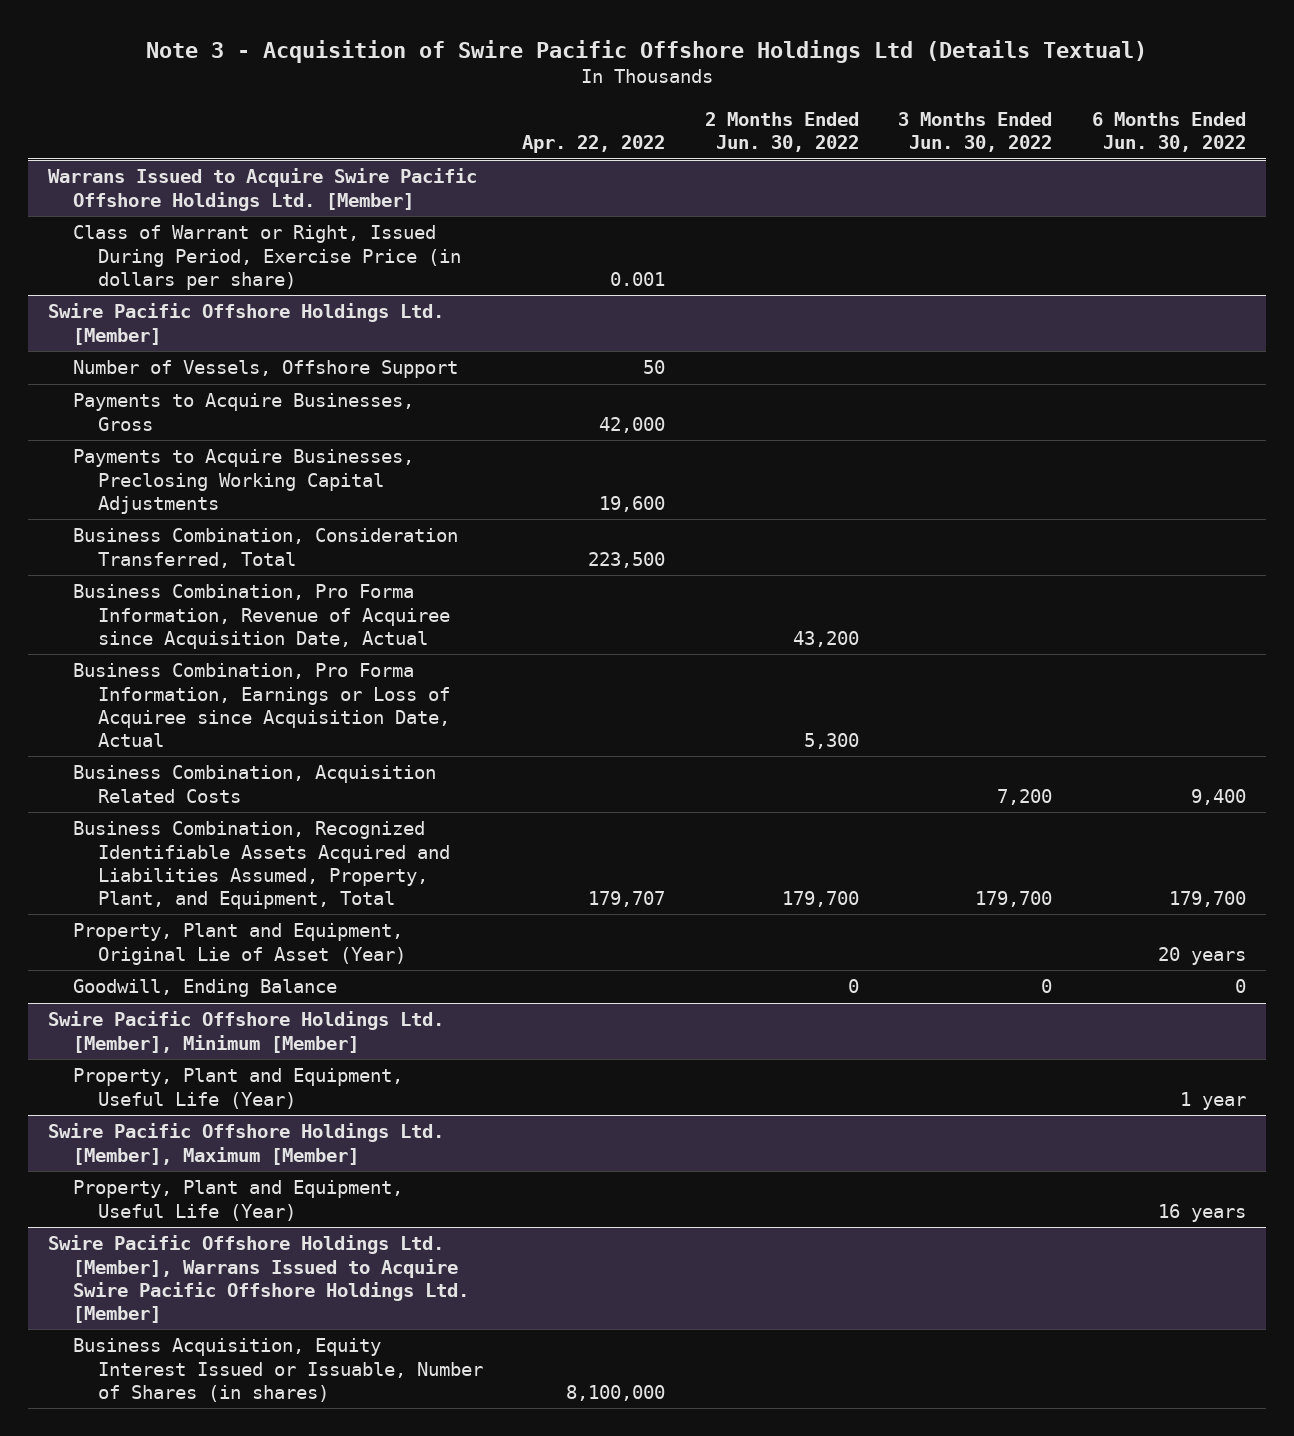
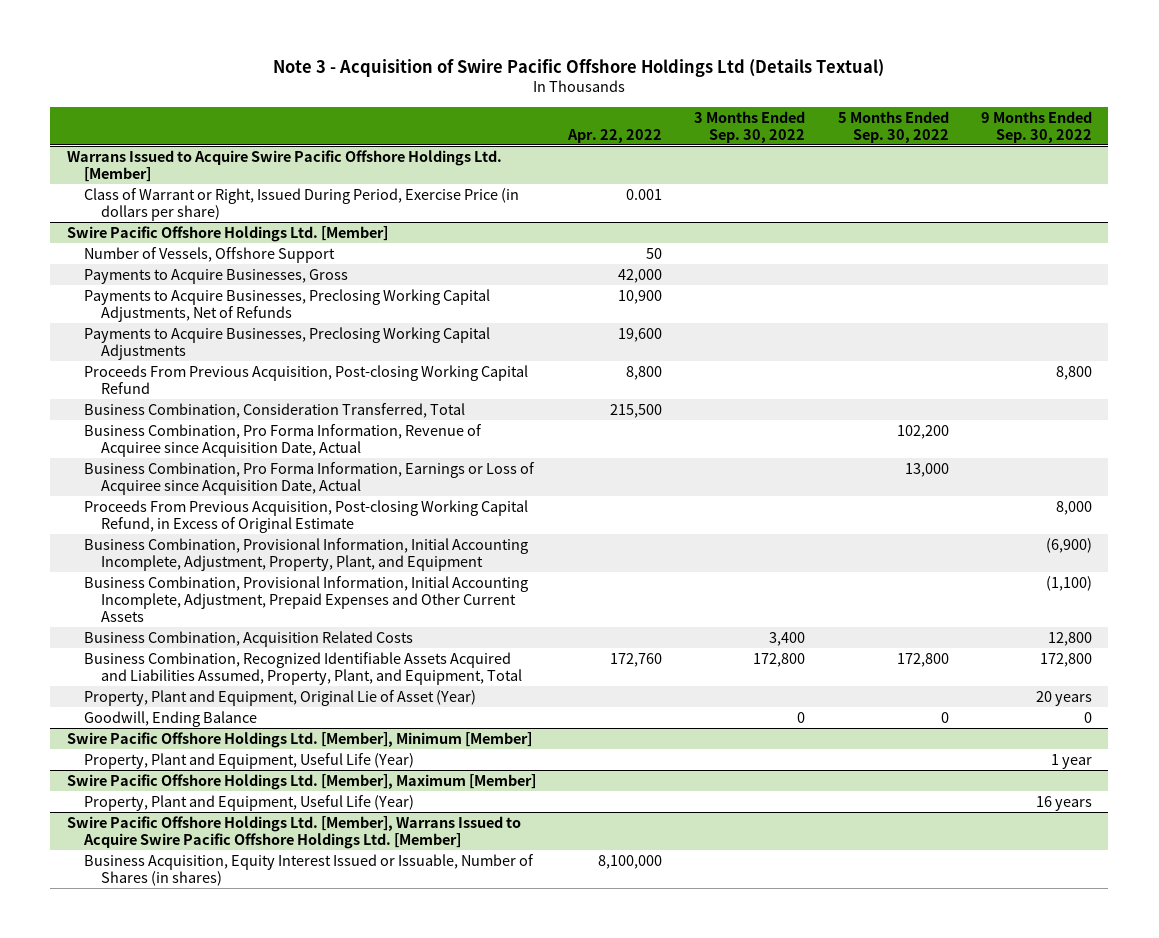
- | Apr. 22, 2022 | 2 Months Ended Jun. 30, 2022 | 3 Months Ended Jun. 30, 2022 | 6 Months Ended Jun. 30, 2022
+ | Apr. 22, 2022 | 3 Months Ended Sep. 30, 2022 | 5 Months Ended Sep. 30, 2022 | 9 Months Ended Sep. 30, 2022
@ Swire Pacific Offshore Holdings Ltd. [Member]
+ Payments to Acquire Businesses, Preclosing Working Capital Adjustments, Net of Refunds | 10,900 | | |
- Business Combination, Consideration Transferred, Total | 223,500 | | |
+ Proceeds From Previous Acquisition, Post-closing Working Capital Refund | 8,800 | | | 8,800
+ Business Combination, Consideration Transferred, Total | 215,500 | | |
+ Proceeds From Previous Acquisition, Post-closing Working Capital Refund, in Excess of Original Estimate | | | | 8,000
+ Business Combination, Provisional Information, Initial Accounting Incomplete, Adjustment, Property, Plant, and Equipment | | | | (6,900)
+ Business Combination, Provisional Information, Initial Accounting Incomplete, Adjustment, Prepaid Expenses and Other Current Assets | | | | (1,100)
- Business Combination, Recognized Identifiable Assets Acquired and Liabilities Assumed, Property, Plant, and Equipment, Total | 179,707 | 179,700 | 179,700 | 179,700
+ Business Combination, Recognized Identifiable Assets Acquired and Liabilities Assumed, Property, Plant, and Equipment, Total | 172,760 | 172,800 | 172,800 | 172,800

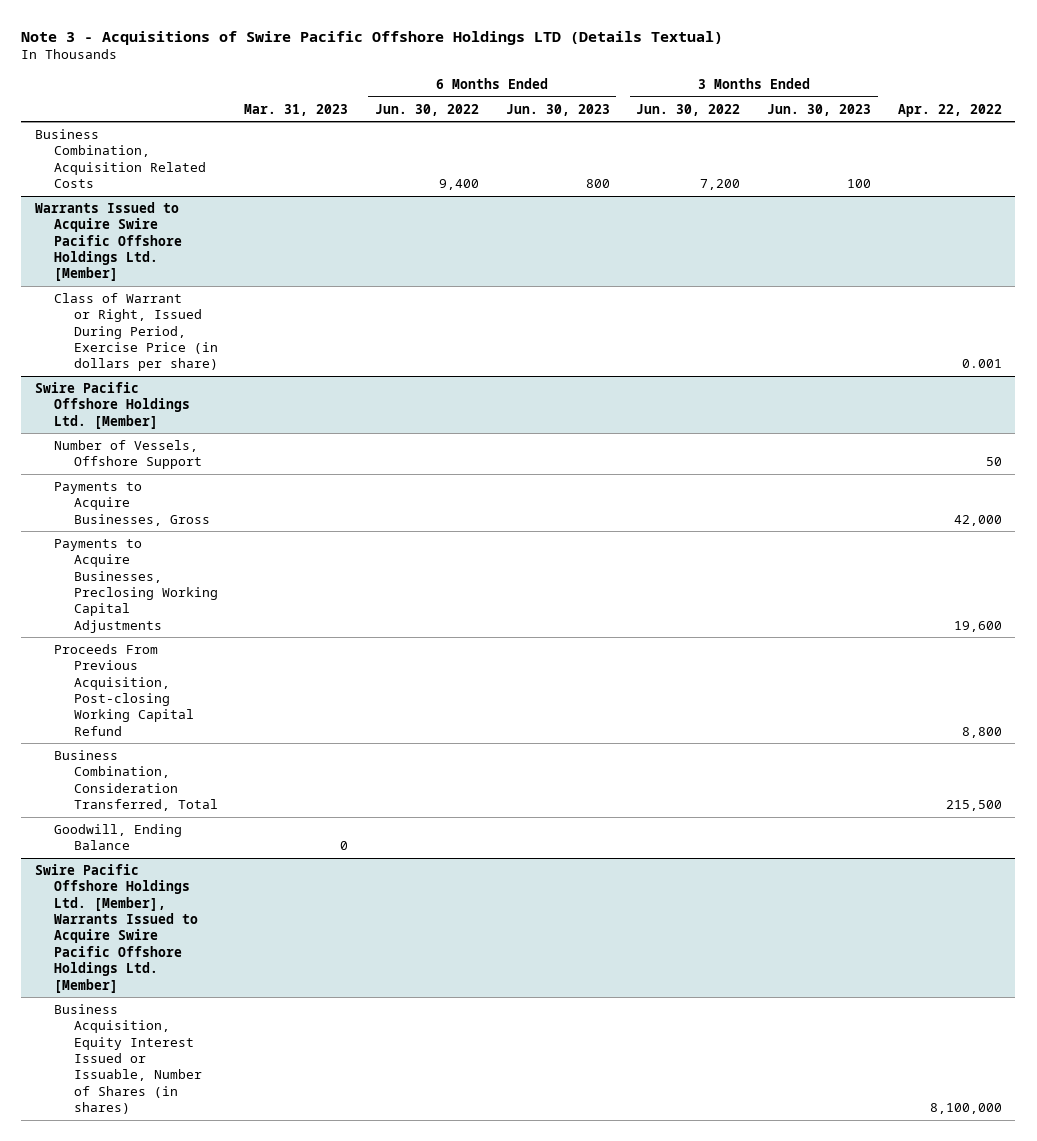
- Note 3 - Acquisition of Swire Pacific Offshore Holdings Ltd (Details Textual)
+ Note 3 - Acquisitions of Swire Pacific Offshore Holdings LTD (Details Textual)
- | Apr. 22, 2022 | 3 Months Ended Sep. 30, 2022 | 5 Months Ended Sep. 30, 2022 | 9 Months Ended Sep. 30, 2022
+ | Mar. 31, 2023 | 6 Months Ended Jun. 30, 2022 | 6 Months Ended Jun. 30, 2023 | 3 Months Ended Jun. 30, 2022 | 3 Months Ended Jun. 30, 2023 | Apr. 22, 2022
- Warrans Issued to Acquire Swire Pacific Offshore Holdings Ltd. [Member]
+ Business Combination, Acquisition Related Costs | | 9,400 | 800 | 7,200 | 100 |
+ Warrants Issued to Acquire Swire Pacific Offshore Holdings Ltd. [Member]
@ Swire Pacific Offshore Holdings Ltd. [Member]
- Payments to Acquire Businesses, Preclosing Working Capital Adjustments, Net of Refunds | 10,900 | | |
- Business Combination, Pro Forma Information, Revenue of Acquiree since Acquisition Date, Actual | | | 102,200 |
- Business Combination, Pro Forma Information, Earnings or Loss of Acquiree since Acquisition Date, Actual | | | 13,000 |
- Proceeds From Previous Acquisition, Post-closing Working Capital Refund, in Excess of Original Estimate | | | | 8,000
- Business Combination, Provisional Information, Initial Accounting Incomplete, Adjustment, Property, Plant, and Equipment | | | | (6,900)
- Business Combination, Provisional Information, Initial Accounting Incomplete, Adjustment, Prepaid Expenses and Other Current Assets | | | | (1,100)
- Business Combination, Acquisition Related Costs | | 3,400 | | 12,800
- Business Combination, Recognized Identifiable Assets Acquired and Liabilities Assumed, Property, Plant, and Equipment, Total | 172,760 | 172,800 | 172,800 | 172,800
- Property, Plant and Equipment, Original Lie of Asset (Year) | | | | 20 years
- Swire Pacific Offshore Holdings Ltd. [Member], Minimum [Member]
- Property, Plant and Equipment, Useful Life (Year) | | | | 1 year
- Swire Pacific Offshore Holdings Ltd. [Member], Maximum [Member]
- Property, Plant and Equipment, Useful Life (Year) | | | | 16 years
- Swire Pacific Offshore Holdings Ltd. [Member], Warrans Issued to Acquire Swire Pacific Offshore Holdings Ltd. [Member]
+ Swire Pacific Offshore Holdings Ltd. [Member], Warrants Issued to Acquire Swire Pacific Offshore Holdings Ltd. [Member]

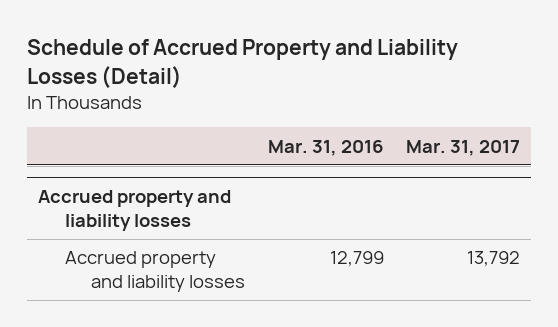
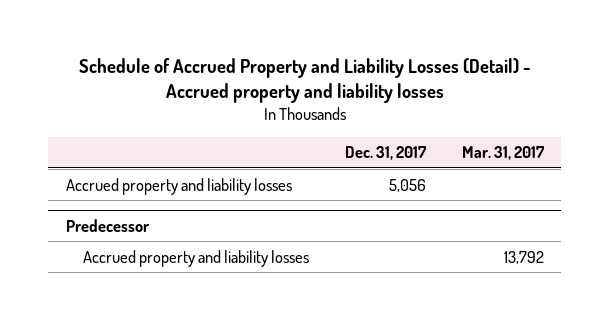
- Schedule of Accrued Property and Liability Losses (Detail)
+ Schedule of Accrued Property and Liability Losses (Detail) - Accrued property and liability losses
- | Mar. 31, 2016 | Mar. 31, 2017
+ | Dec. 31, 2017 | Mar. 31, 2017
- Accrued property and liability losses
+ Accrued property and liability losses | 5,056 |
+ Predecessor

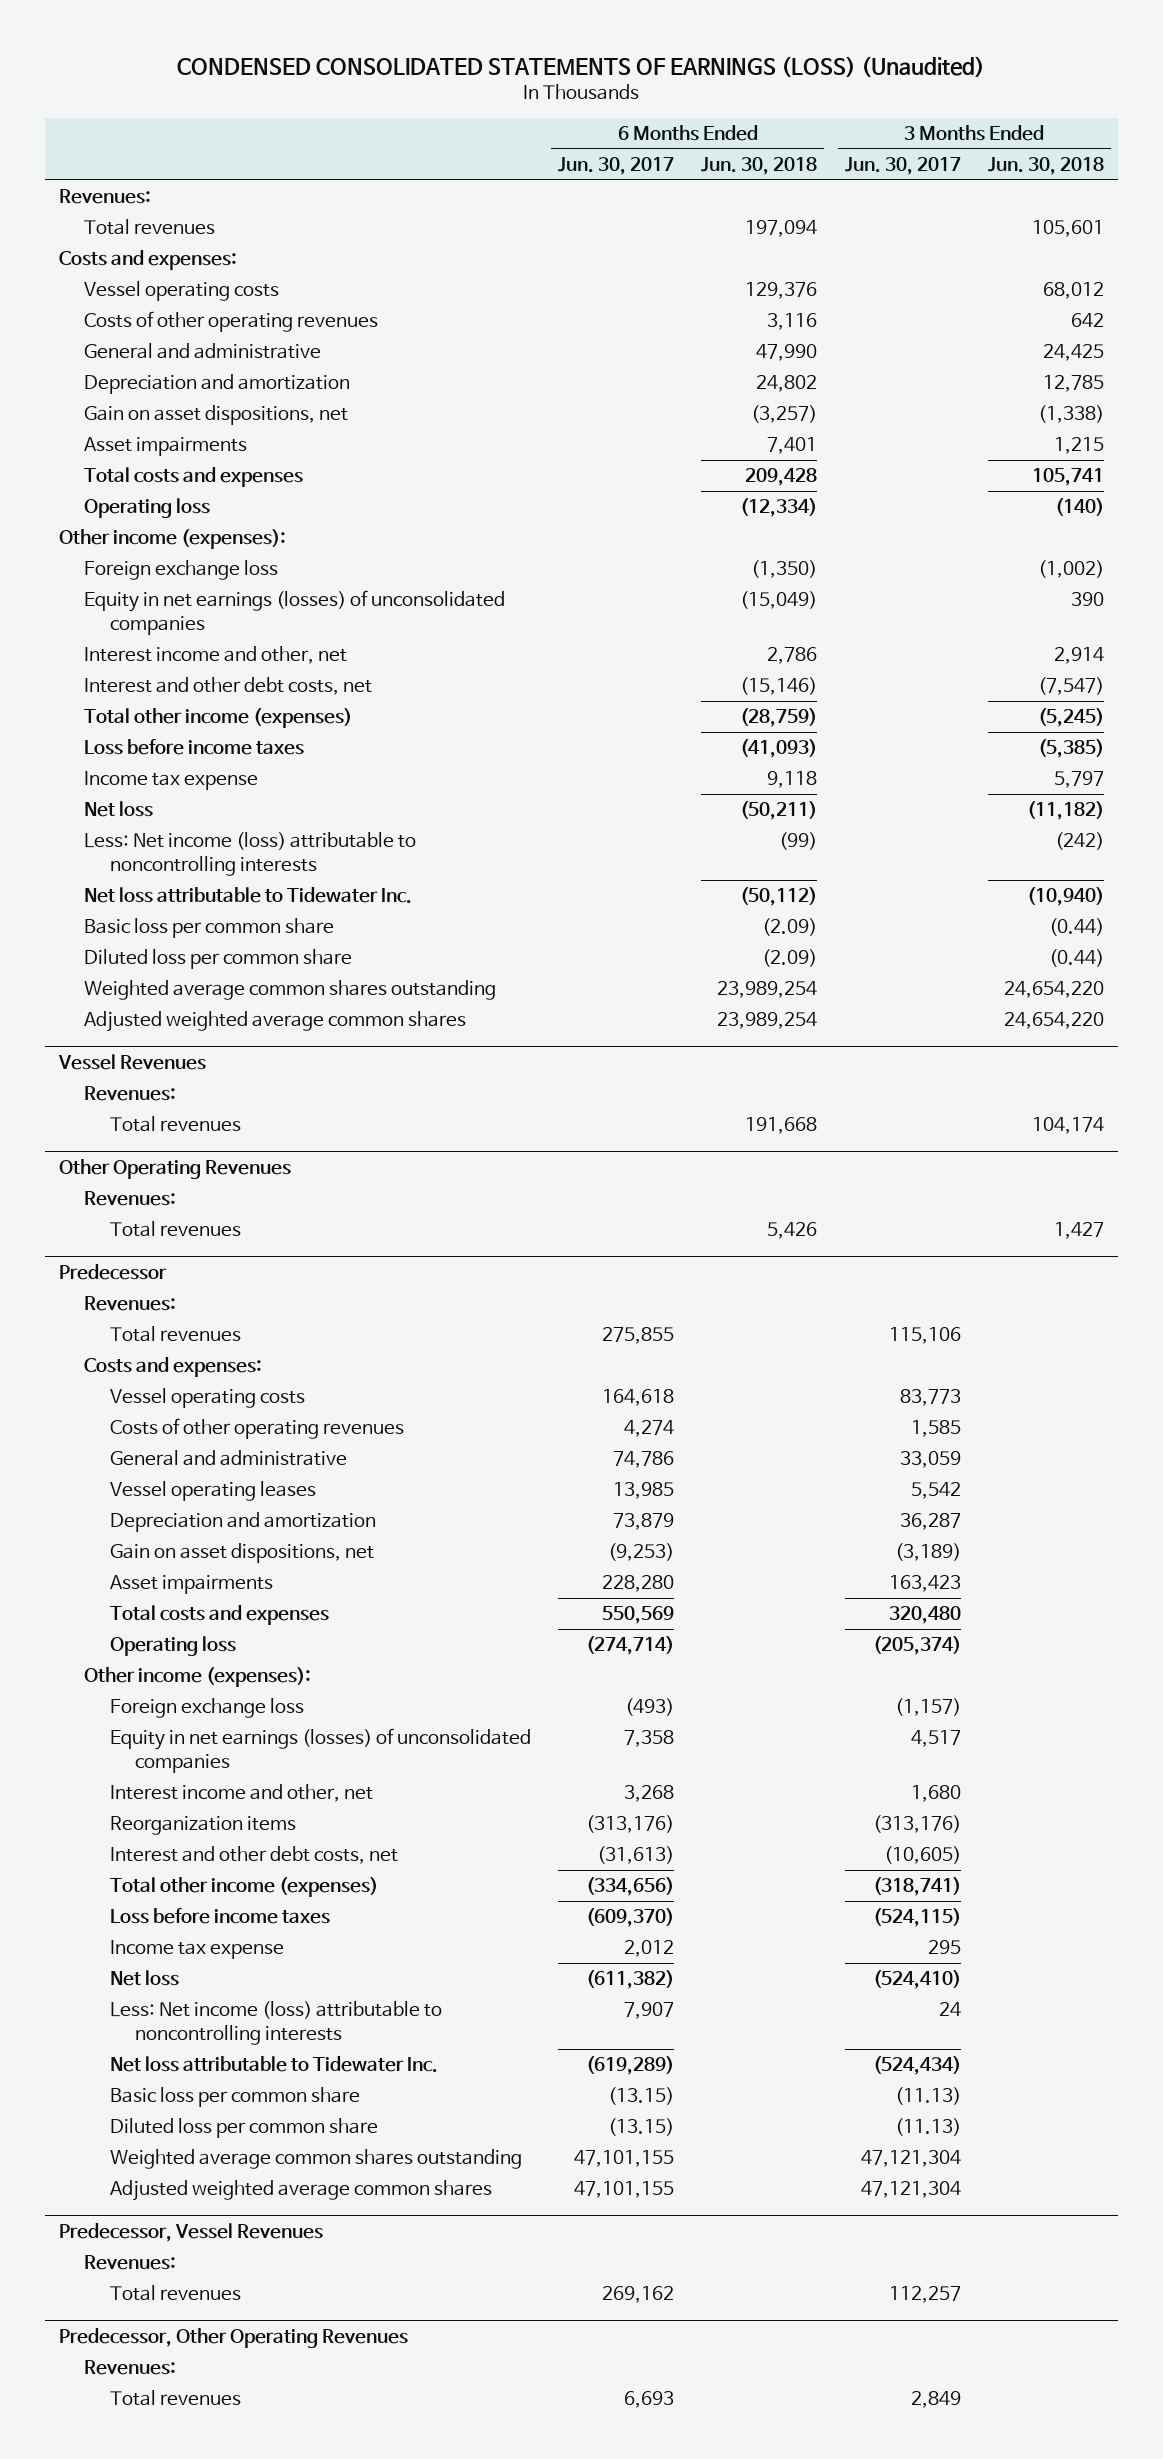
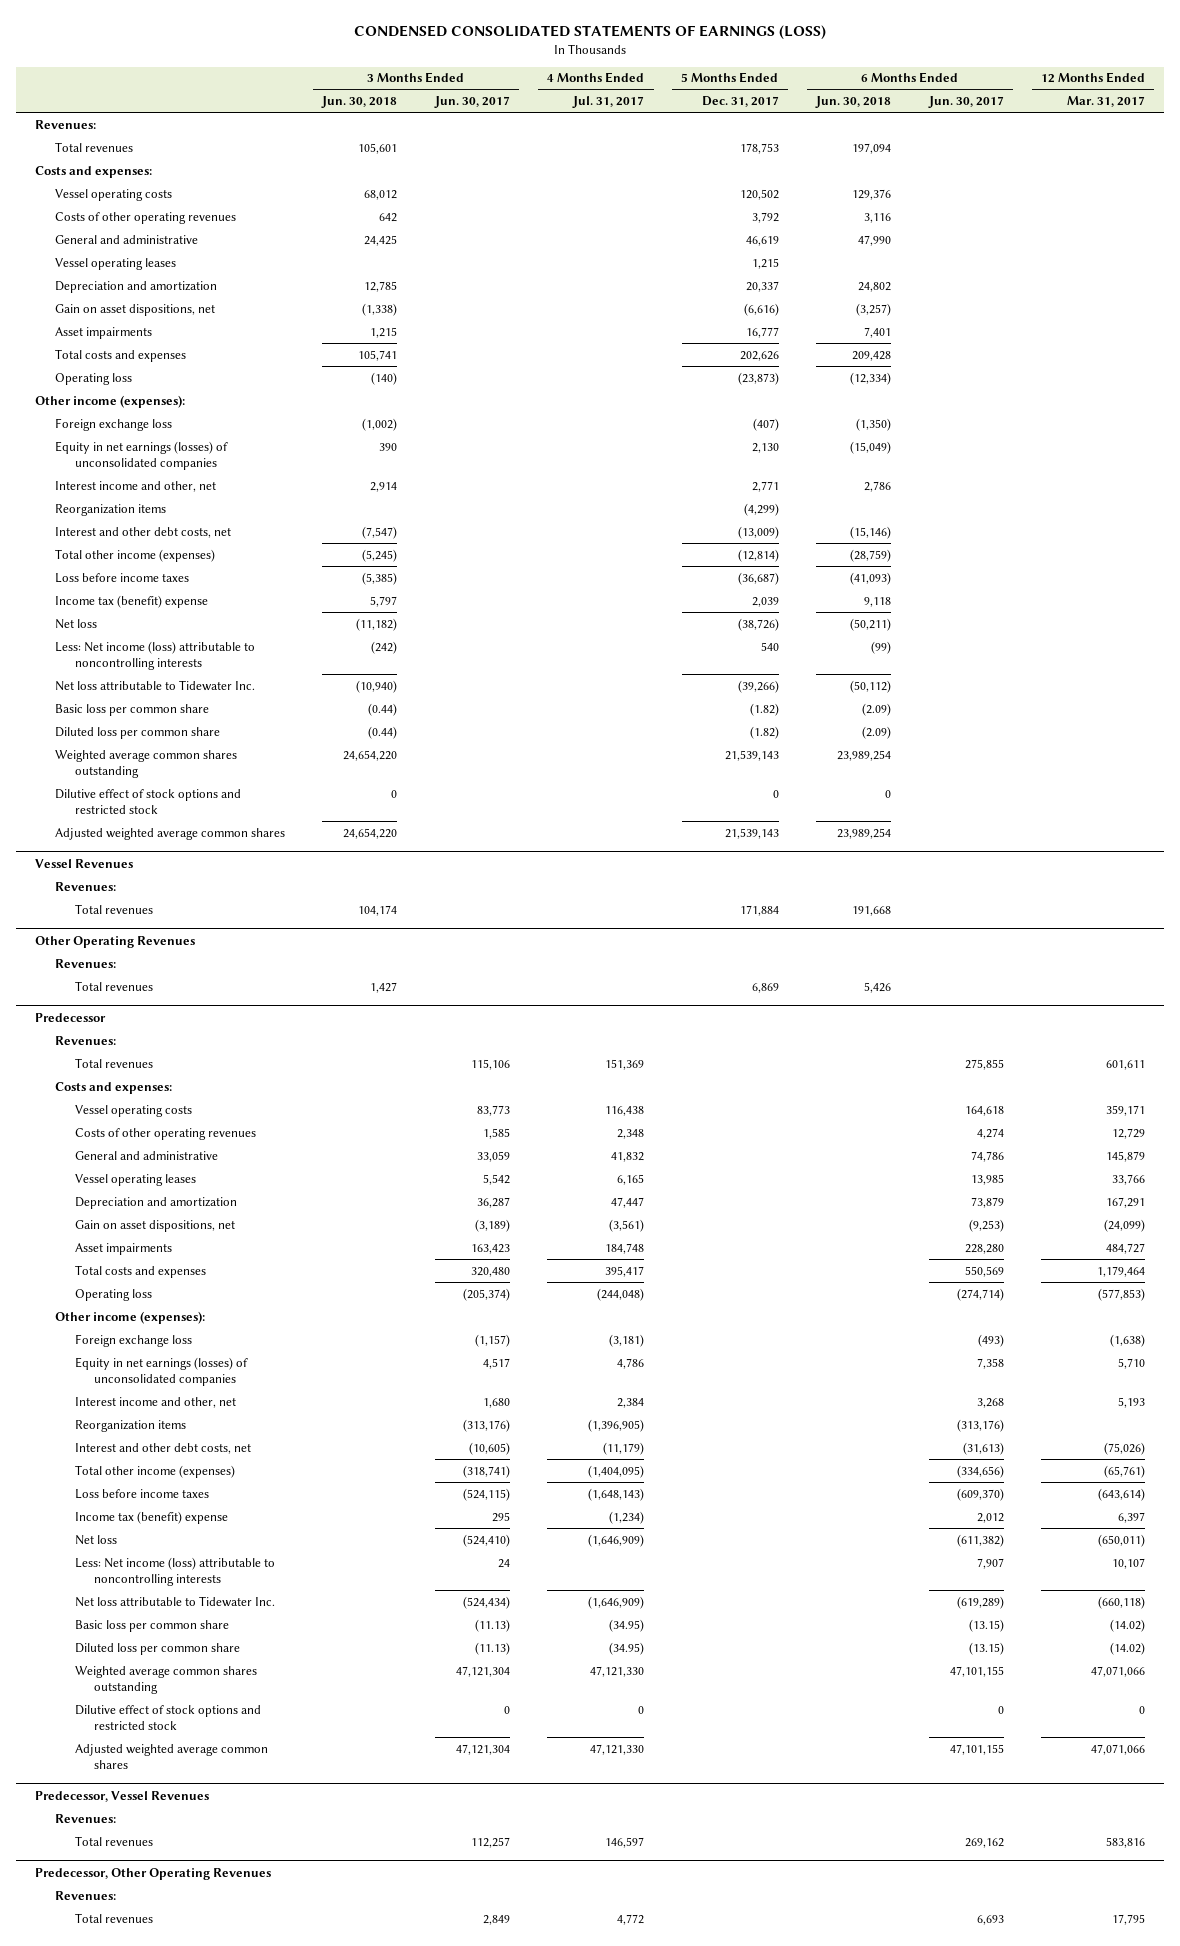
- CONDENSED CONSOLIDATED STATEMENTS OF EARNINGS (LOSS) (Unaudited)
+ CONDENSED CONSOLIDATED STATEMENTS OF EARNINGS (LOSS)
- | 6 Months Ended Jun. 30, 2017 | 6 Months Ended Jun. 30, 2018 | 3 Months Ended Jun. 30, 2017 | 3 Months Ended Jun. 30, 2018
+ | 3 Months Ended Jun. 30, 2018 | 3 Months Ended Jun. 30, 2017 | 4 Months Ended Jul. 31, 2017 | 5 Months Ended Dec. 31, 2017 | 6 Months Ended Jun. 30, 2018 | 6 Months Ended Jun. 30, 2017 | 12 Months Ended Mar. 31, 2017
+ Vessel operating leases | | | | 1,215 | | |
+ Reorganization items | | | | (4,299) | | |
- Income tax expense | | 9,118 | | 5,797
+ Income tax (benefit) expense | 5,797 | | | 2,039 | 9,118 | |
+ Dilutive effect of stock options and restricted stock | 0 | | | 0 | 0 | |
@ Predecessor
- Income tax expense | 2,012 | | 295 |
+ Income tax (benefit) expense | | 295 | (1,234) | | | 2,012 | 6,397
+ Dilutive effect of stock options and restricted stock | | 0 | 0 | | | 0 | 0

